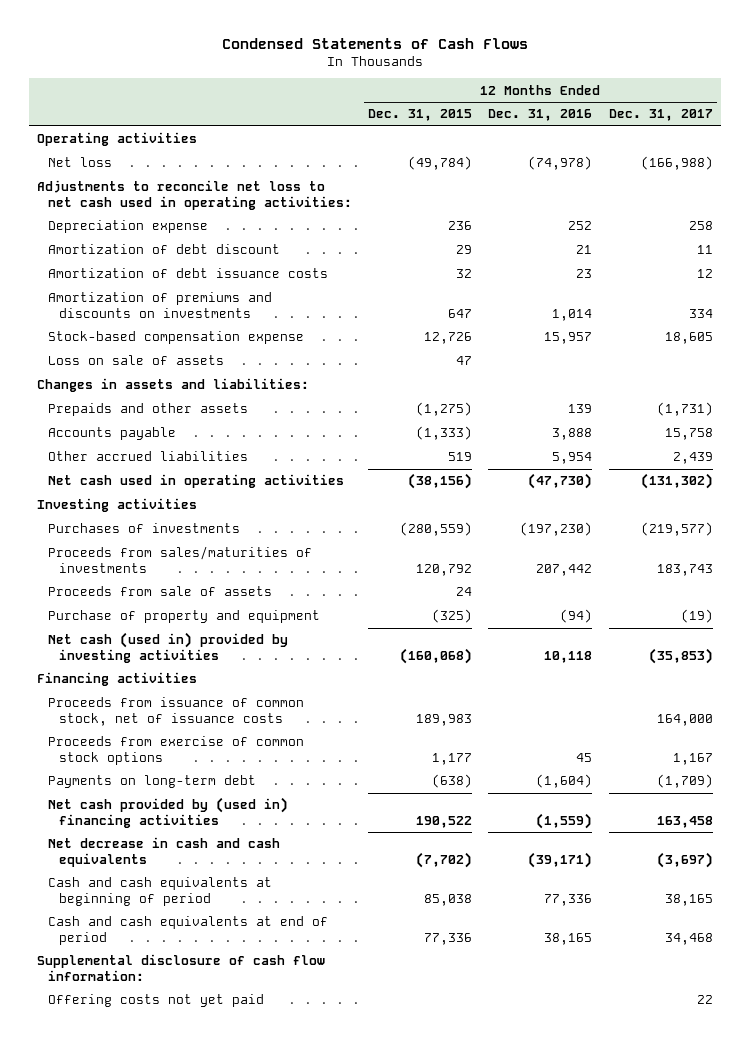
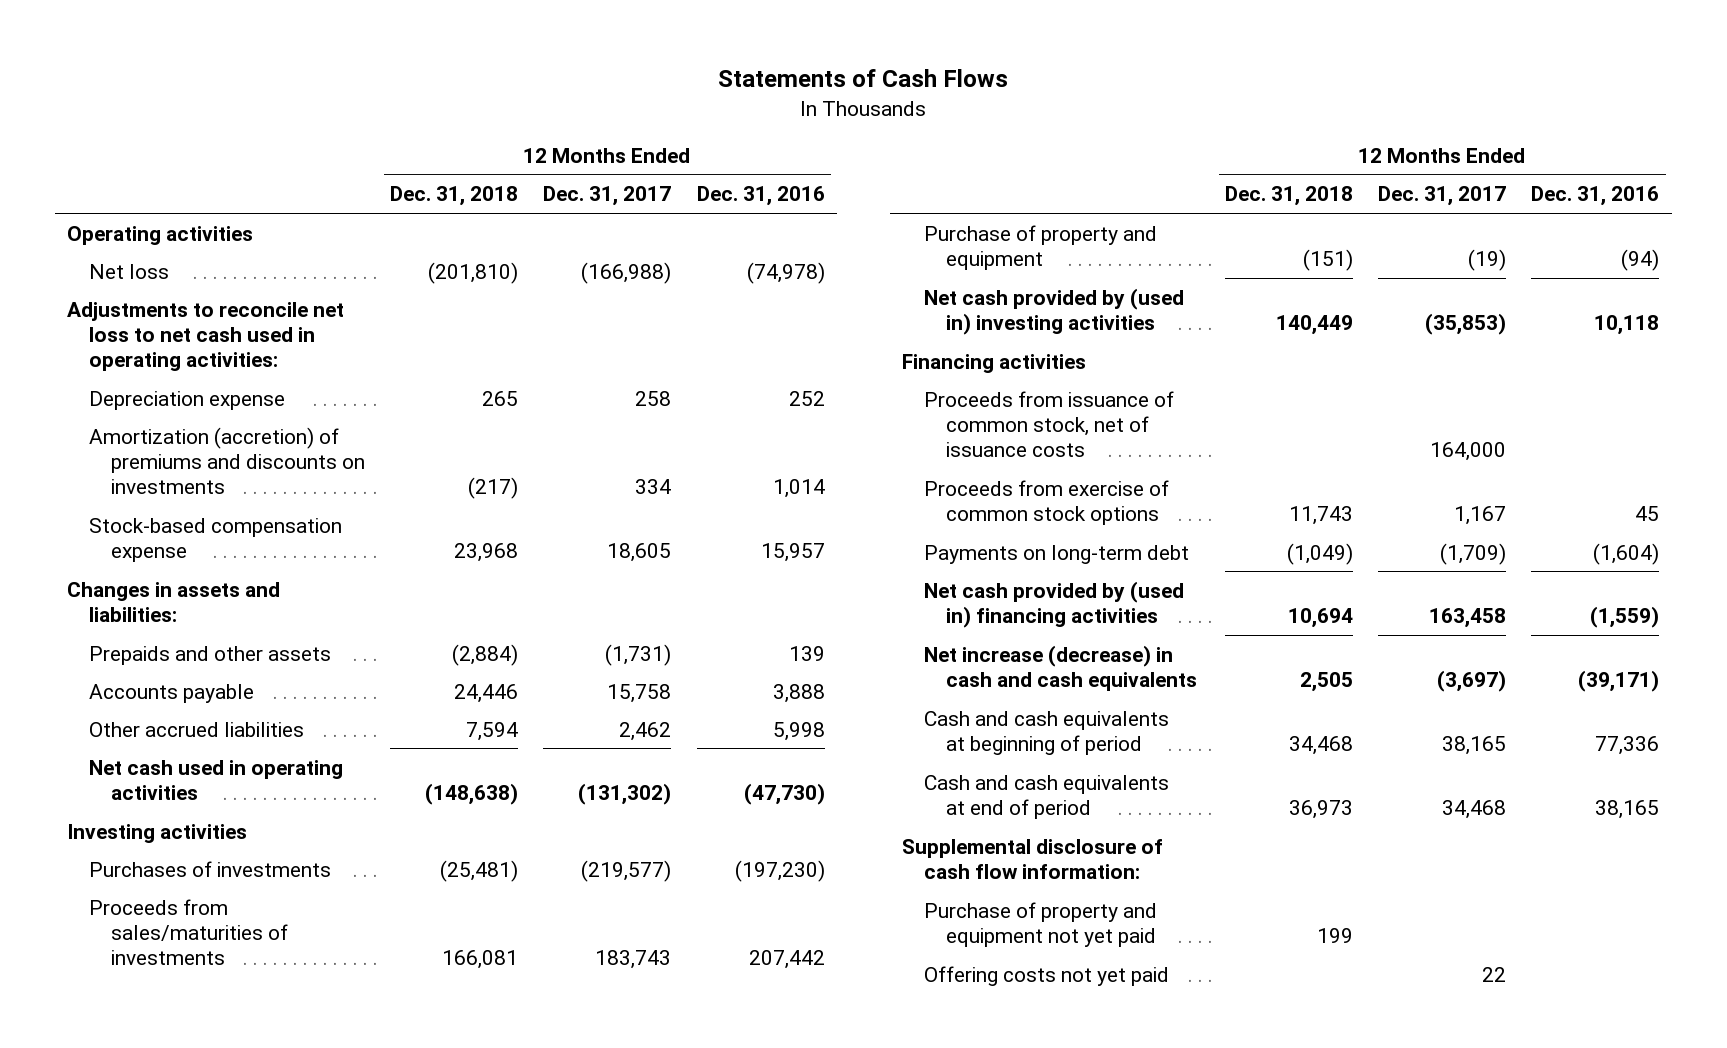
- Condensed Statements of Cash Flows
+ Statements of Cash Flows
- | 12 Months Ended Dec. 31, 2015 | 12 Months Ended Dec. 31, 2016 | 12 Months Ended Dec. 31, 2017
+ | 12 Months Ended Dec. 31, 2018 | 12 Months Ended Dec. 31, 2017 | 12 Months Ended Dec. 31, 2016
- Amortization of debt discount | 29 | 21 | 11
- Amortization of debt issuance costs | 32 | 23 | 12
- Amortization of premiums and discounts on investments | 647 | 1,014 | 334
+ Amortization (accretion) of premiums and discounts on investments | (217) | 334 | 1,014
- Loss on sale of assets | 47 | |
- Other accrued liabilities | 519 | 5,954 | 2,439
+ Other accrued liabilities | 7,594 | 2,462 | 5,998
- Proceeds from sale of assets | 24 | |
- Net cash (used in) provided by investing activities | (160,068) | 10,118 | (35,853)
+ Net cash provided by (used in) investing activities | 140,449 | (35,853) | 10,118
- Net decrease in cash and cash equivalents | (7,702) | (39,171) | (3,697)
+ Net increase (decrease) in cash and cash equivalents | 2,505 | (3,697) | (39,171)
+ Purchase of property and equipment not yet paid | 199 | |

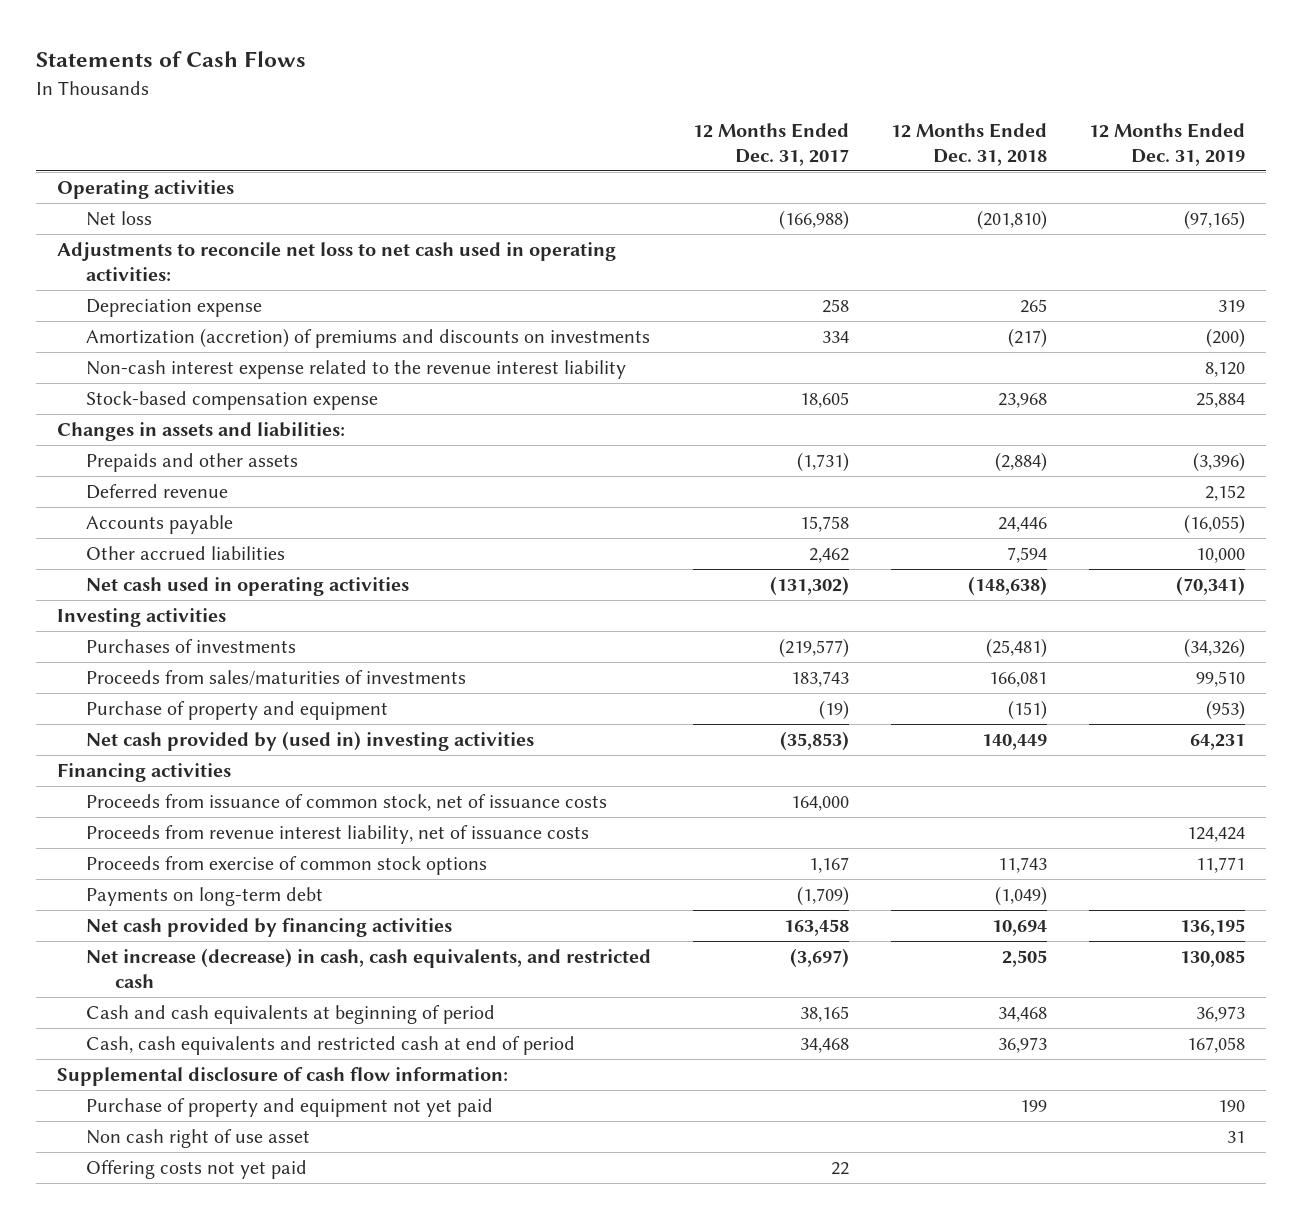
- | 12 Months Ended Dec. 31, 2018 | 12 Months Ended Dec. 31, 2017 | 12 Months Ended Dec. 31, 2016
+ | 12 Months Ended Dec. 31, 2017 | 12 Months Ended Dec. 31, 2018 | 12 Months Ended Dec. 31, 2019
+ Non-cash interest expense related to the revenue interest liability | | | 8,120
+ Deferred revenue | | | 2,152
+ Proceeds from revenue interest liability, net of issuance costs | | | 124,424
- Net cash provided by (used in) financing activities | 10,694 | 163,458 | (1,559)
- Net increase (decrease) in cash and cash equivalents | 2,505 | (3,697) | (39,171)
+ Net cash provided by financing activities | 163,458 | 10,694 | 136,195
+ Net increase (decrease) in cash, cash equivalents, and restricted cash | (3,697) | 2,505 | 130,085
- Cash and cash equivalents at end of period | 36,973 | 34,468 | 38,165
+ Cash, cash equivalents and restricted cash at end of period | 34,468 | 36,973 | 167,058
+ Non cash right of use asset | | | 31

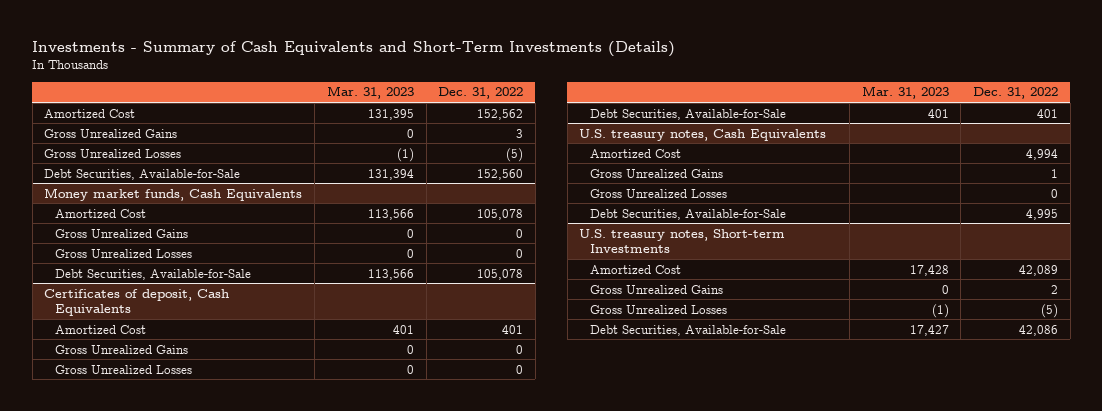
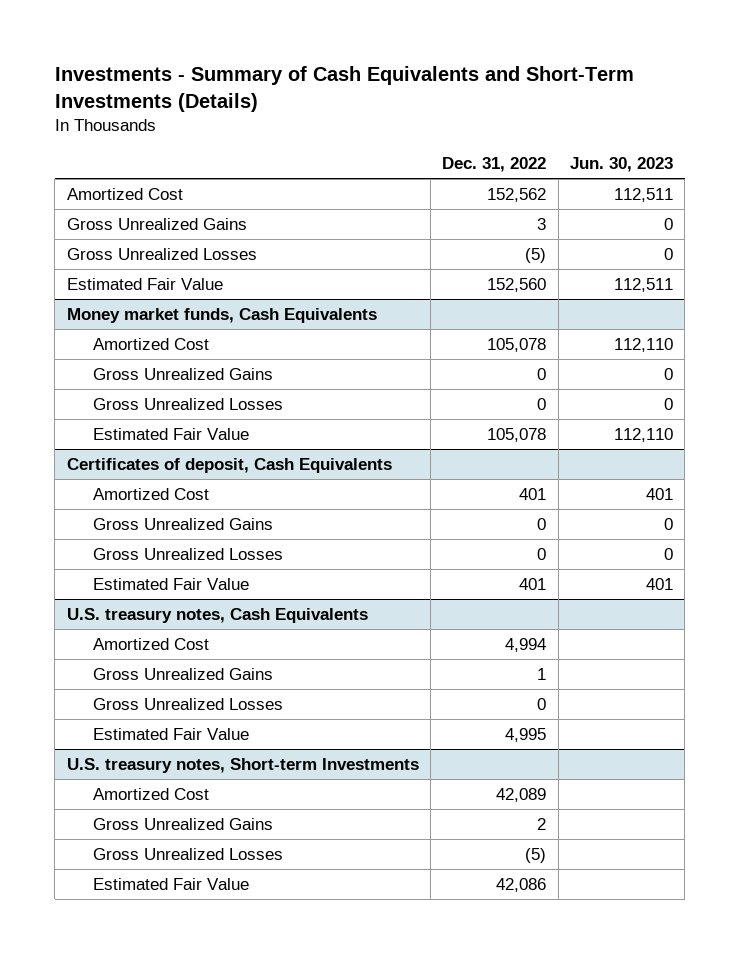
- | Mar. 31, 2023 | Dec. 31, 2022
+ | Dec. 31, 2022 | Jun. 30, 2023
- Debt Securities, Available-for-Sale | 131,394 | 152,560
+ Estimated Fair Value | 152,560 | 112,511
@ Money market funds, Cash Equivalents
- Debt Securities, Available-for-Sale | 113,566 | 105,078
+ Estimated Fair Value | 105,078 | 112,110
@ Certificates of deposit, Cash Equivalents
- Debt Securities, Available-for-Sale | 401 | 401
+ Estimated Fair Value | 401 | 401
@ U.S. treasury notes, Cash Equivalents
- Debt Securities, Available-for-Sale | | 4,995
+ Estimated Fair Value | 4,995 |
@ U.S. treasury notes, Short-term Investments
- Debt Securities, Available-for-Sale | 17,427 | 42,086
+ Estimated Fair Value | 42,086 |

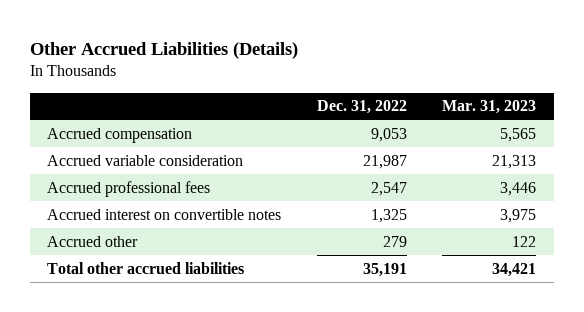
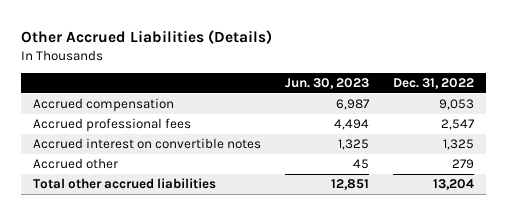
- | Dec. 31, 2022 | Mar. 31, 2023
+ | Jun. 30, 2023 | Dec. 31, 2022
- Accrued variable consideration | 21,987 | 21,313
- Total other accrued liabilities | 35,191 | 34,421
+ Total other accrued liabilities | 12,851 | 13,204

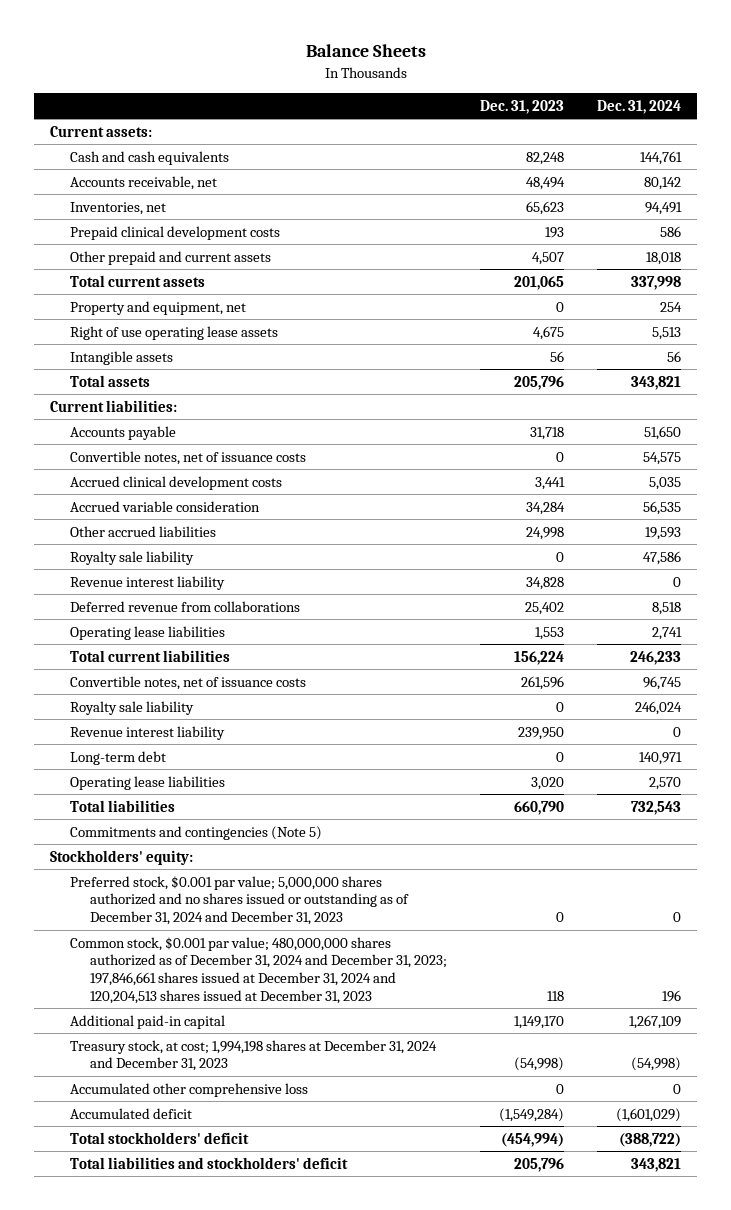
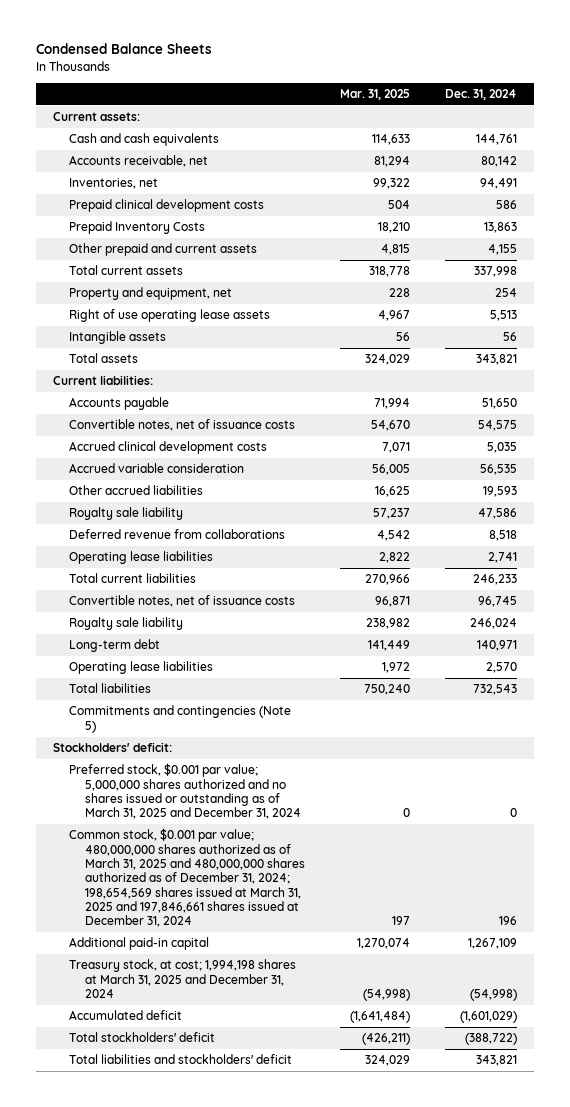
- Balance Sheets
+ Condensed Balance Sheets
- | Dec. 31, 2023 | Dec. 31, 2024
+ | Mar. 31, 2025 | Dec. 31, 2024
- Other prepaid and current assets | 4,507 | 18,018
+ Prepaid Inventory Costs | 18,210 | 13,863
+ Other prepaid and current assets | 4,815 | 4,155
- Revenue interest liability | 34,828 | 0
- Revenue interest liability | 239,950 | 0
- Stockholders' equity:
- Preferred stock, $0.001 par value; 5,000,000 shares authorized and no shares issued or outstanding as of December 31, 2024 and December 31, 2023 | 0 | 0
- Common stock, $0.001 par value; 480,000,000 shares authorized as of December 31, 2024 and December 31, 2023; 197,846,661 shares issued at December 31, 2024 and 120,204,513 shares issued at December 31, 2023 | 118 | 196
+ Stockholders' deficit:
+ Preferred stock, $0.001 par value; 5,000,000 shares authorized and no shares issued or outstanding as of March 31, 2025 and December 31, 2024 | 0 | 0
+ Common stock, $0.001 par value; 480,000,000 shares authorized as of March 31, 2025 and 480,000,000 shares authorized as of December 31, 2024; 198,654,569 shares issued at March 31, 2025 and 197,846,661 shares issued at December 31, 2024 | 197 | 196
- Treasury stock, at cost; 1,994,198 shares at December 31, 2024 and December 31, 2023 | (54,998) | (54,998)
- Accumulated other comprehensive loss | 0 | 0
+ Treasury stock, at cost; 1,994,198 shares at March 31, 2025 and December 31, 2024 | (54,998) | (54,998)

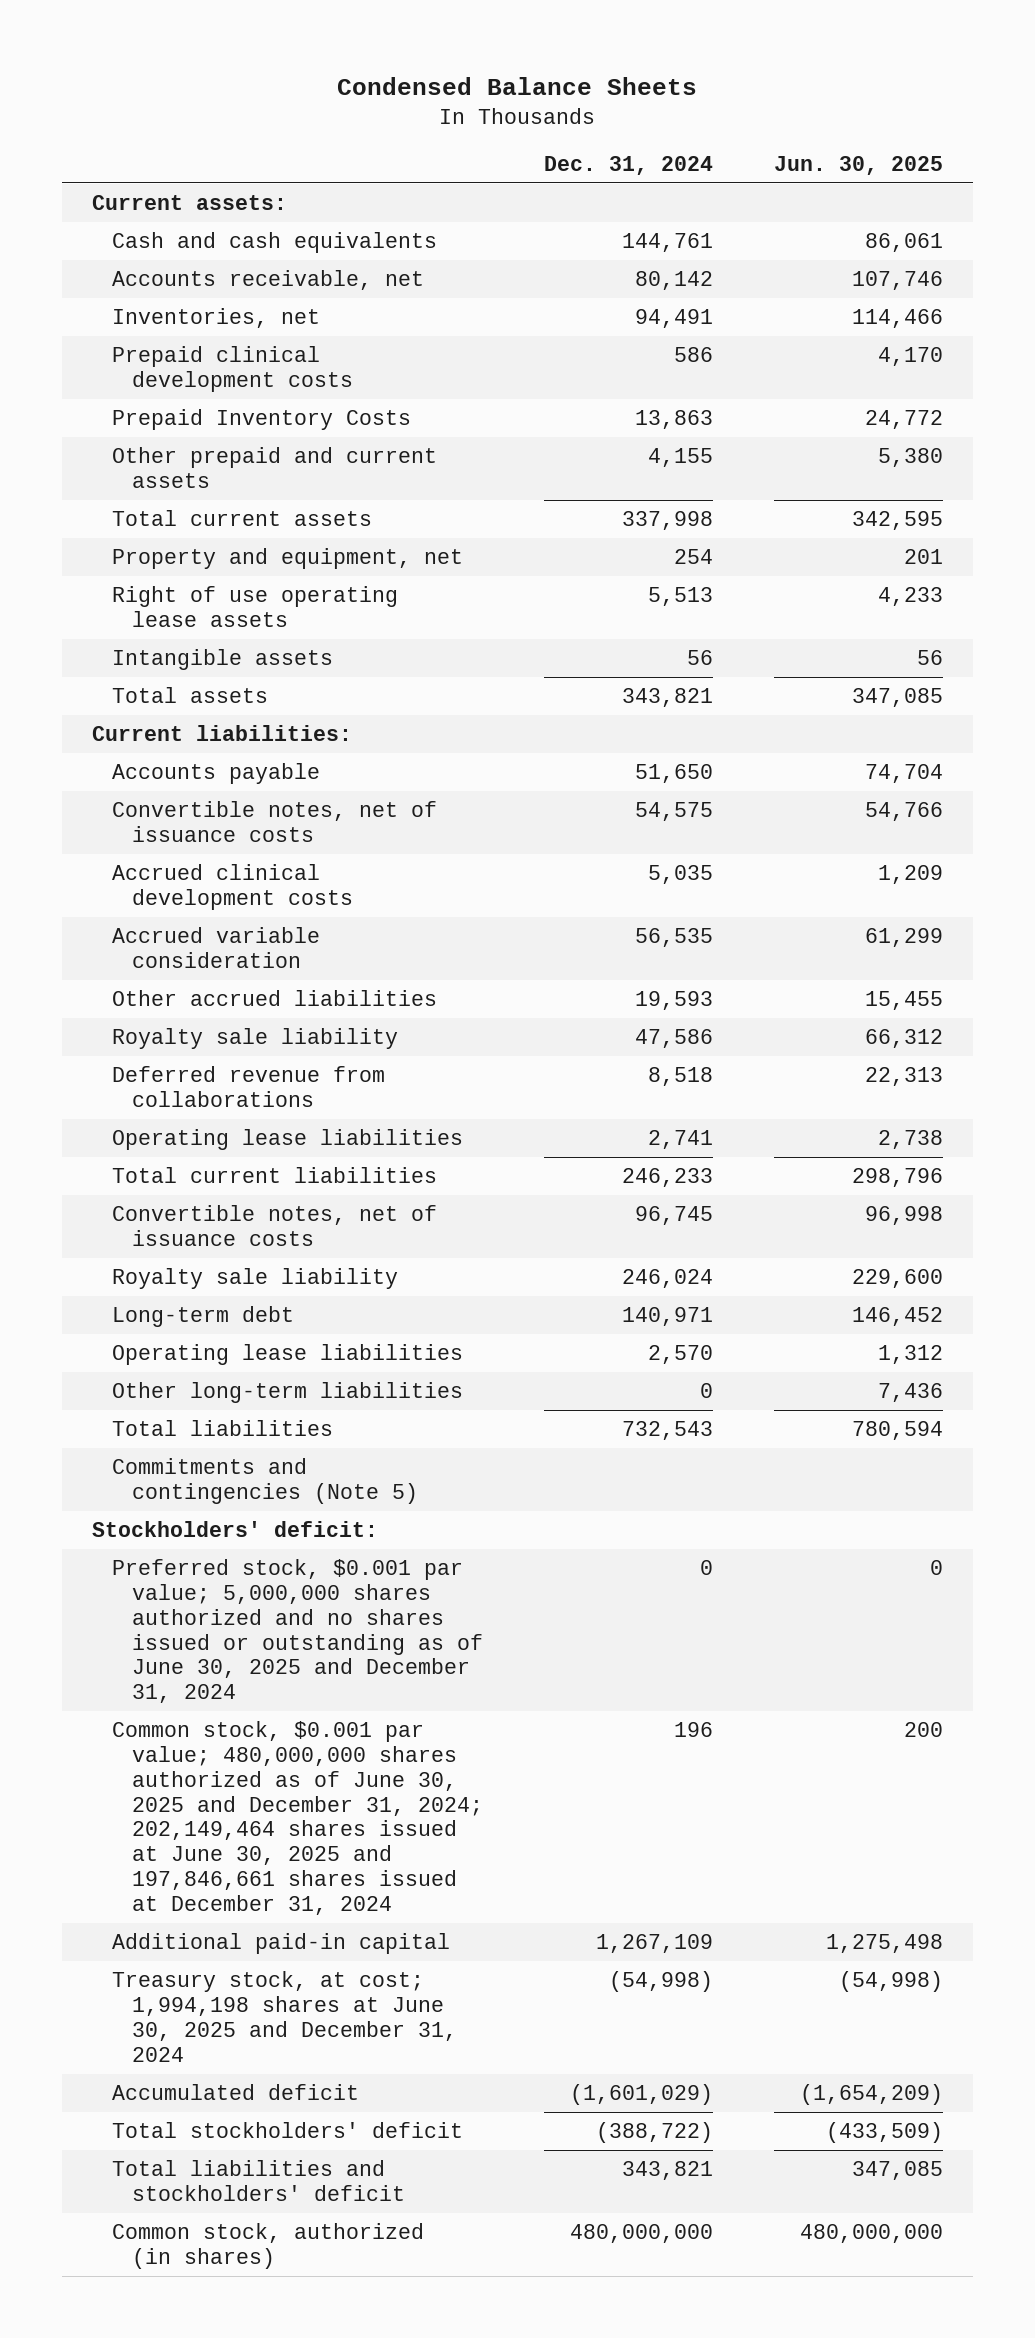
- | Mar. 31, 2025 | Dec. 31, 2024
+ | Dec. 31, 2024 | Jun. 30, 2025
+ Other long-term liabilities | 0 | 7,436
- Preferred stock, $0.001 par value; 5,000,000 shares authorized and no shares issued or outstanding as of March 31, 2025 and December 31, 2024 | 0 | 0
- Common stock, $0.001 par value; 480,000,000 shares authorized as of March 31, 2025 and 480,000,000 shares authorized as of December 31, 2024; 198,654,569 shares issued at March 31, 2025 and 197,846,661 shares issued at December 31, 2024 | 197 | 196
+ Preferred stock, $0.001 par value; 5,000,000 shares authorized and no shares issued or outstanding as of June 30, 2025 and December 31, 2024 | 0 | 0
+ Common stock, $0.001 par value; 480,000,000 shares authorized as of June 30, 2025 and December 31, 2024; 202,149,464 shares issued at June 30, 2025 and 197,846,661 shares issued at December 31, 2024 | 196 | 200
- Treasury stock, at cost; 1,994,198 shares at March 31, 2025 and December 31, 2024 | (54,998) | (54,998)
+ Treasury stock, at cost; 1,994,198 shares at June 30, 2025 and December 31, 2024 | (54,998) | (54,998)
+ Common stock, authorized (in shares) | 480,000,000 | 480,000,000

